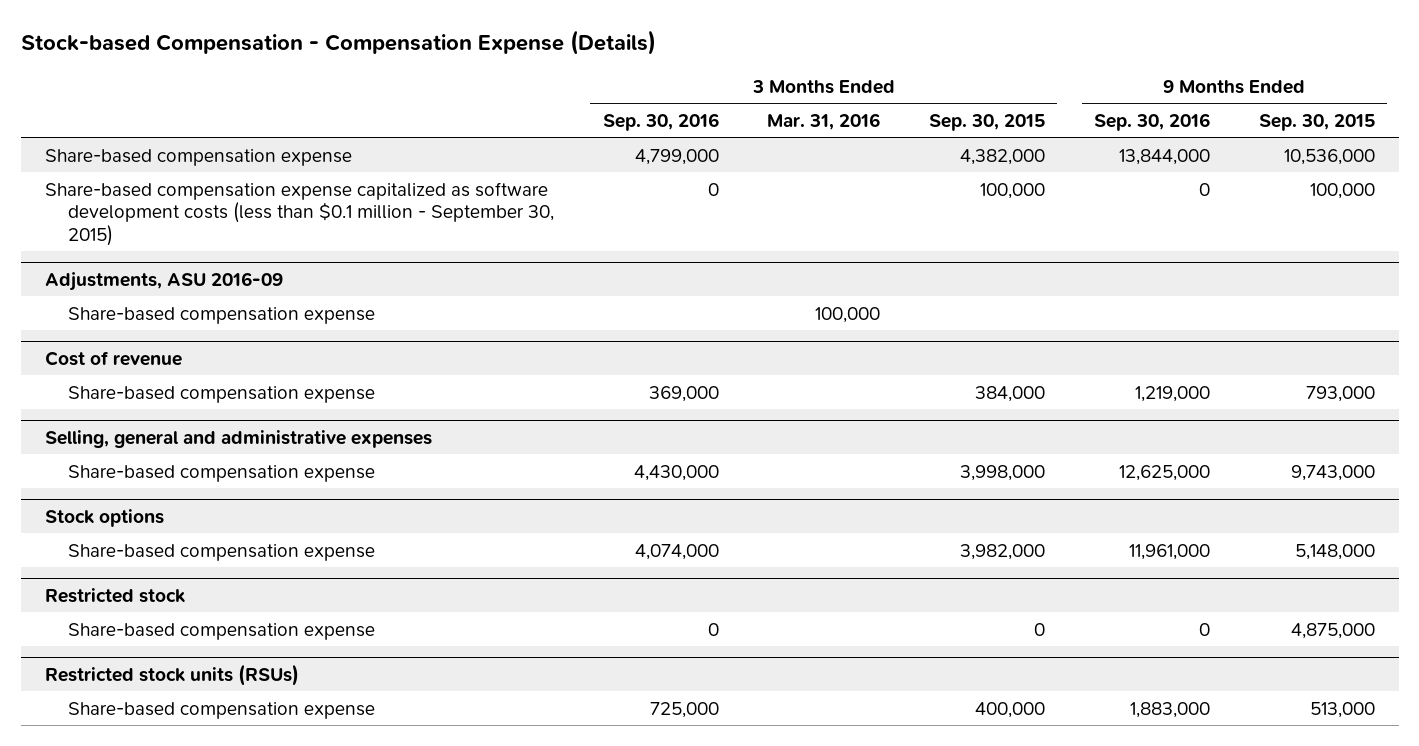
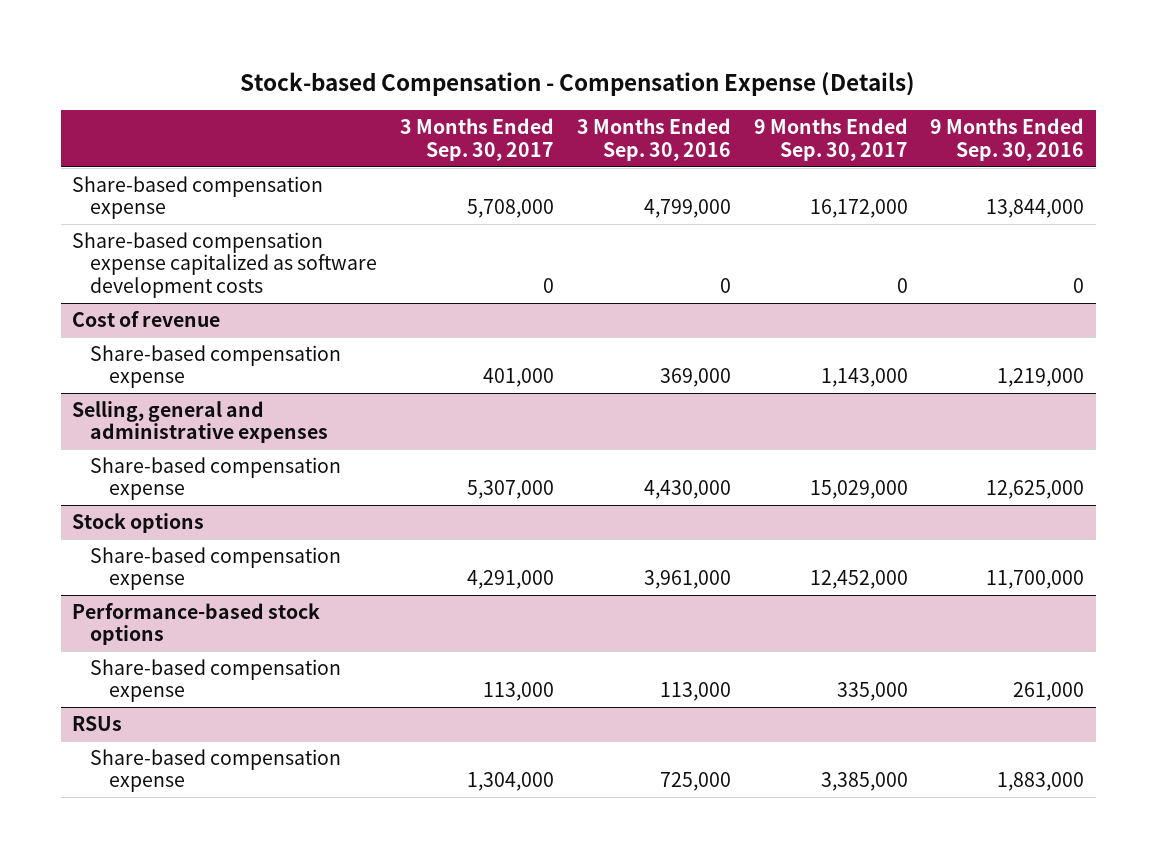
- | 3 Months Ended Sep. 30, 2016 | 3 Months Ended Mar. 31, 2016 | 3 Months Ended Sep. 30, 2015 | 9 Months Ended Sep. 30, 2016 | 9 Months Ended Sep. 30, 2015
+ | 3 Months Ended Sep. 30, 2017 | 3 Months Ended Sep. 30, 2016 | 9 Months Ended Sep. 30, 2017 | 9 Months Ended Sep. 30, 2016
- Share-based compensation expense capitalized as software development costs (less than $0.1 million - September 30, 2015) | 0 | | 100,000 | 0 | 100,000
- Adjustments, ASU 2016-09
- Share-based compensation expense | | 100,000 | | |
+ Share-based compensation expense capitalized as software development costs | 0 | 0 | 0 | 0
@ Stock options
- Share-based compensation expense | 4,074,000 | | 3,982,000 | 11,961,000 | 5,148,000
- Restricted stock
- Share-based compensation expense | 0 | | 0 | 0 | 4,875,000
- Restricted stock units (RSUs)
@ Stock options
+ Share-based compensation expense | 4,291,000 | 3,961,000 | 12,452,000 | 11,700,000
+ Performance-based stock options
+ Share-based compensation expense | 113,000 | 113,000 | 335,000 | 261,000
+ RSUs

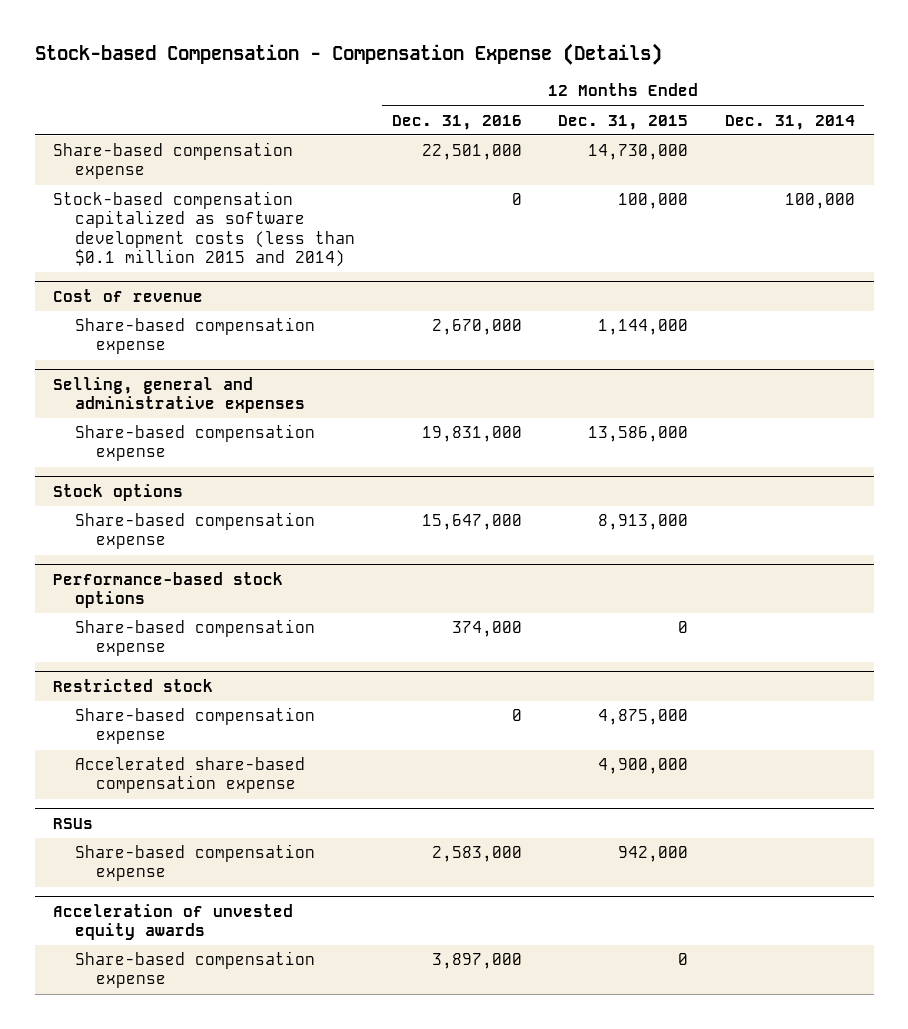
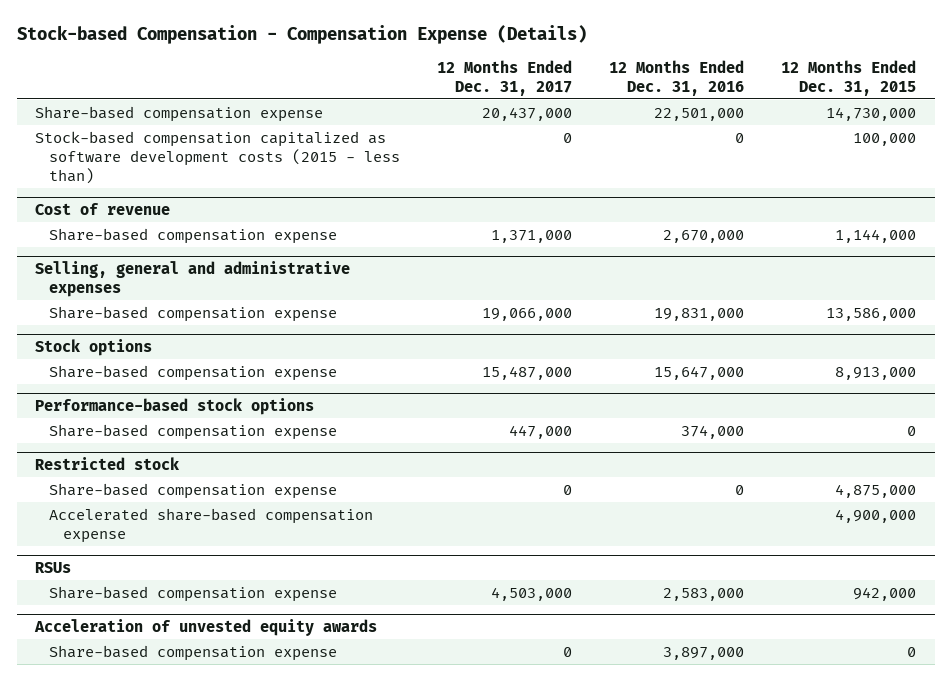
- | 12 Months Ended Dec. 31, 2016 | 12 Months Ended Dec. 31, 2015 | 12 Months Ended Dec. 31, 2014
+ | 12 Months Ended Dec. 31, 2017 | 12 Months Ended Dec. 31, 2016 | 12 Months Ended Dec. 31, 2015
- Stock-based compensation capitalized as software development costs (less than $0.1 million 2015 and 2014) | 0 | 100,000 | 100,000
+ Stock-based compensation capitalized as software development costs (2015 - less than) | 0 | 0 | 100,000

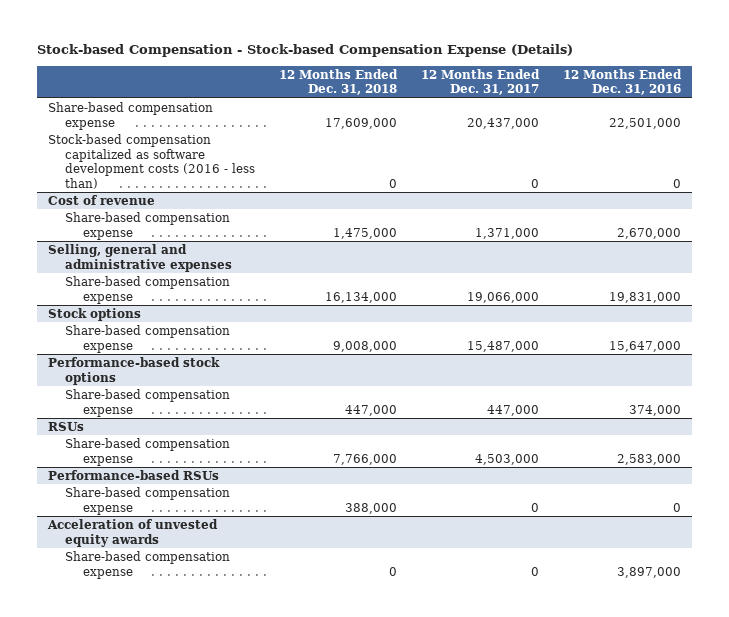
- Stock-based Compensation - Compensation Expense (Details)
+ Stock-based Compensation - Stock-based Compensation Expense (Details)
- | 12 Months Ended Dec. 31, 2017 | 12 Months Ended Dec. 31, 2016 | 12 Months Ended Dec. 31, 2015
+ | 12 Months Ended Dec. 31, 2018 | 12 Months Ended Dec. 31, 2017 | 12 Months Ended Dec. 31, 2016
- Stock-based compensation capitalized as software development costs (2015 - less than) | 0 | 0 | 100,000
+ Stock-based compensation capitalized as software development costs (2016 - less than) | 0 | 0 | 0
- Restricted stock
- Share-based compensation expense | 0 | 0 | 4,875,000
- Accelerated share-based compensation expense | | | 4,900,000
+ Performance-based RSUs
+ Share-based compensation expense | 388,000 | 0 | 0

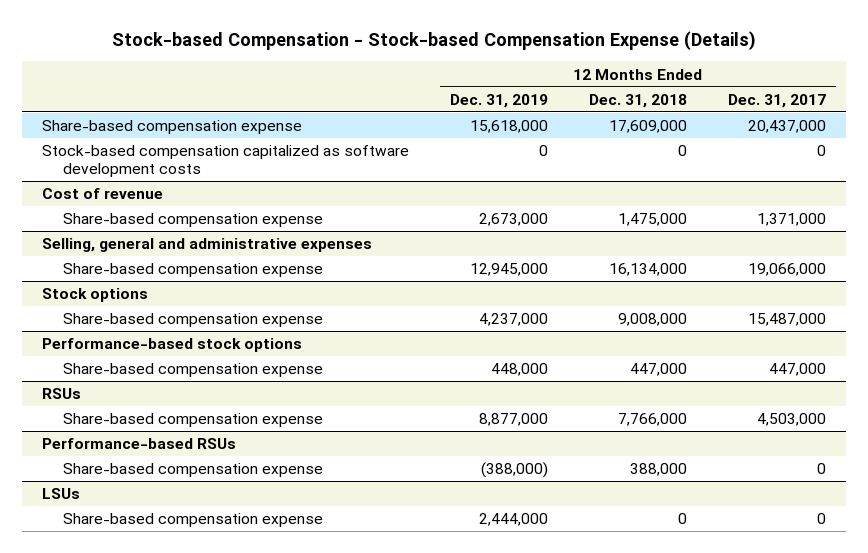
- | 12 Months Ended Dec. 31, 2018 | 12 Months Ended Dec. 31, 2017 | 12 Months Ended Dec. 31, 2016
+ | 12 Months Ended Dec. 31, 2019 | 12 Months Ended Dec. 31, 2018 | 12 Months Ended Dec. 31, 2017
- Stock-based compensation capitalized as software development costs (2016 - less than) | 0 | 0 | 0
+ Stock-based compensation capitalized as software development costs | 0 | 0 | 0
- Acceleration of unvested equity awards
+ LSUs

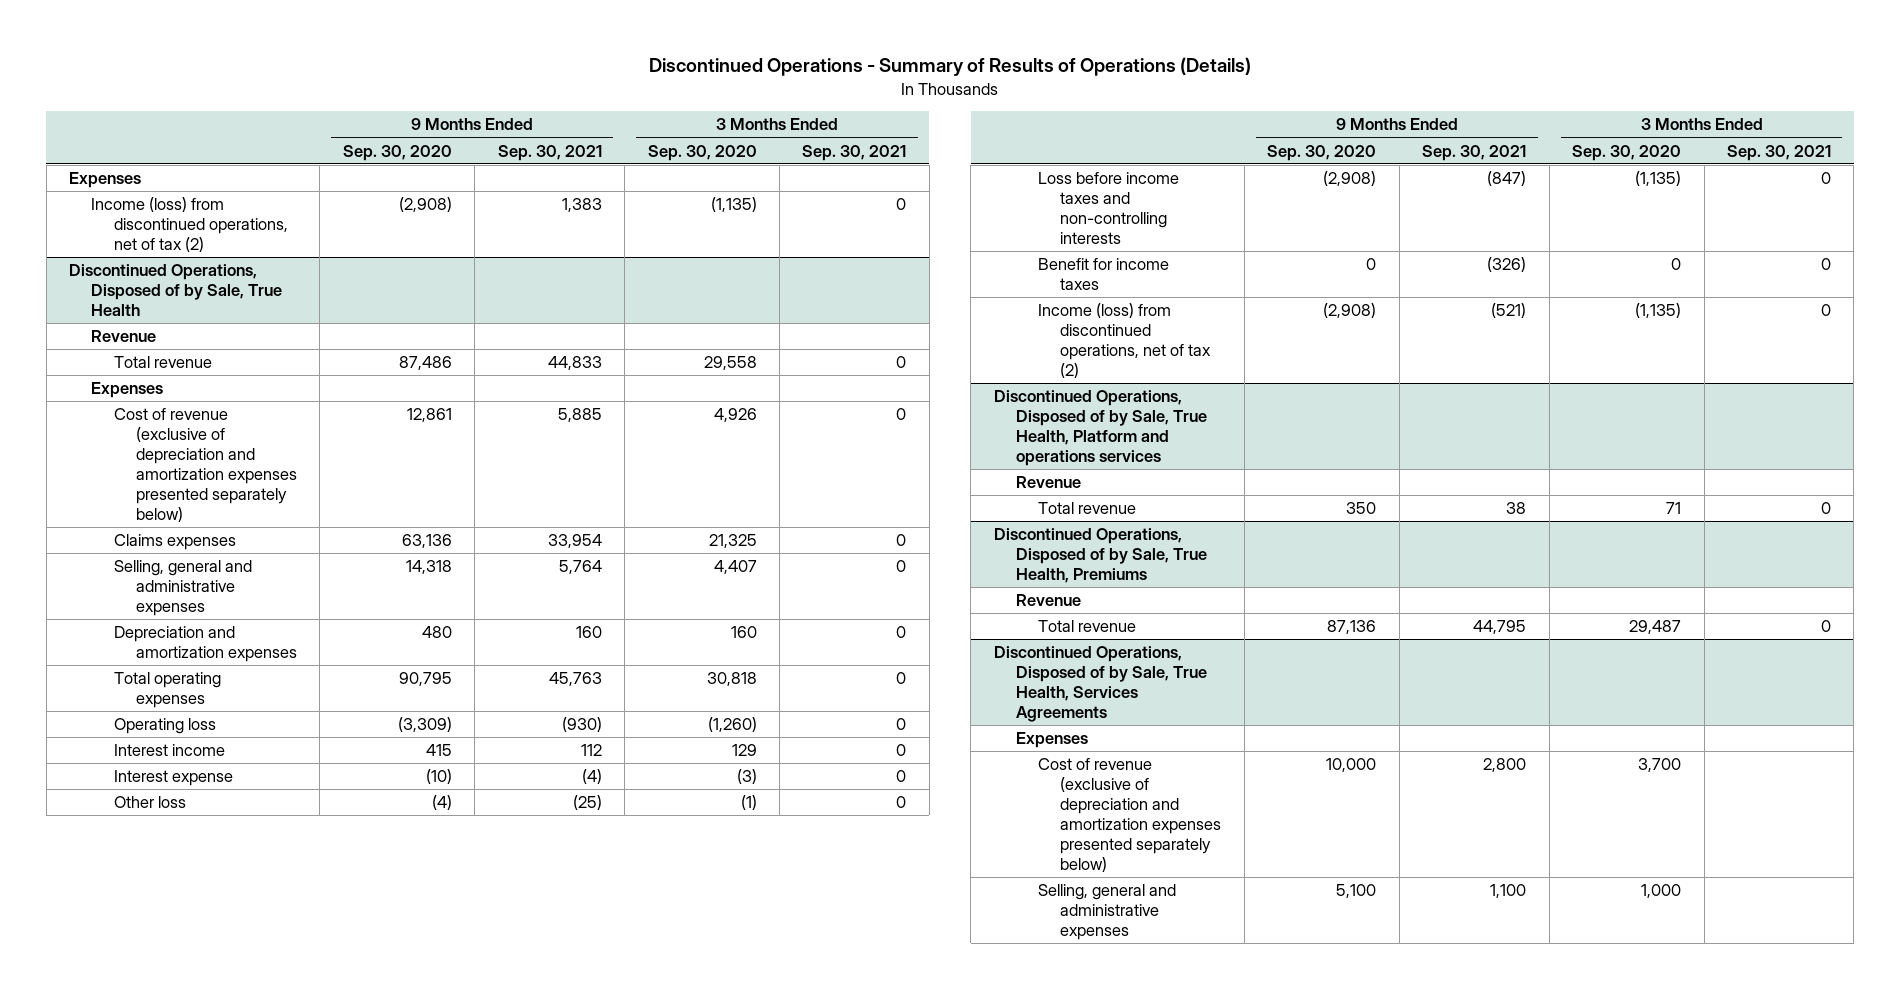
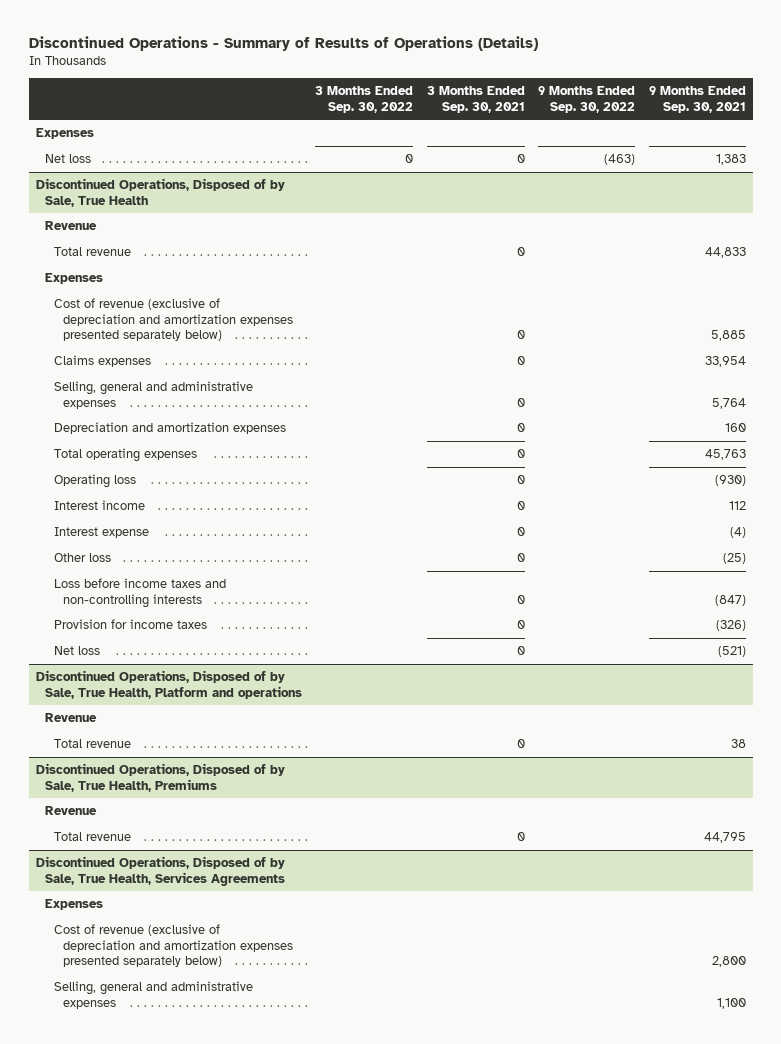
- | 9 Months Ended Sep. 30, 2020 | 9 Months Ended Sep. 30, 2021 | 3 Months Ended Sep. 30, 2020 | 3 Months Ended Sep. 30, 2021
+ | 3 Months Ended Sep. 30, 2022 | 3 Months Ended Sep. 30, 2021 | 9 Months Ended Sep. 30, 2022 | 9 Months Ended Sep. 30, 2021
- Income (loss) from discontinued operations, net of tax (2) | (2,908) | 1,383 | (1,135) | 0
+ Net loss | 0 | 0 | (463) | 1,383
@ Discontinued Operations, Disposed of by Sale, True Health
- Benefit for income taxes | 0 | (326) | 0 | 0
- Income (loss) from discontinued operations, net of tax (2) | (2,908) | (521) | (1,135) | 0
- Discontinued Operations, Disposed of by Sale, True Health, Platform and operations services
@ Discontinued Operations, Disposed of by Sale, True Health
+ Provision for income taxes | | 0 | | (326)
+ Net loss | | 0 | | (521)
+ Discontinued Operations, Disposed of by Sale, True Health, Platform and operations

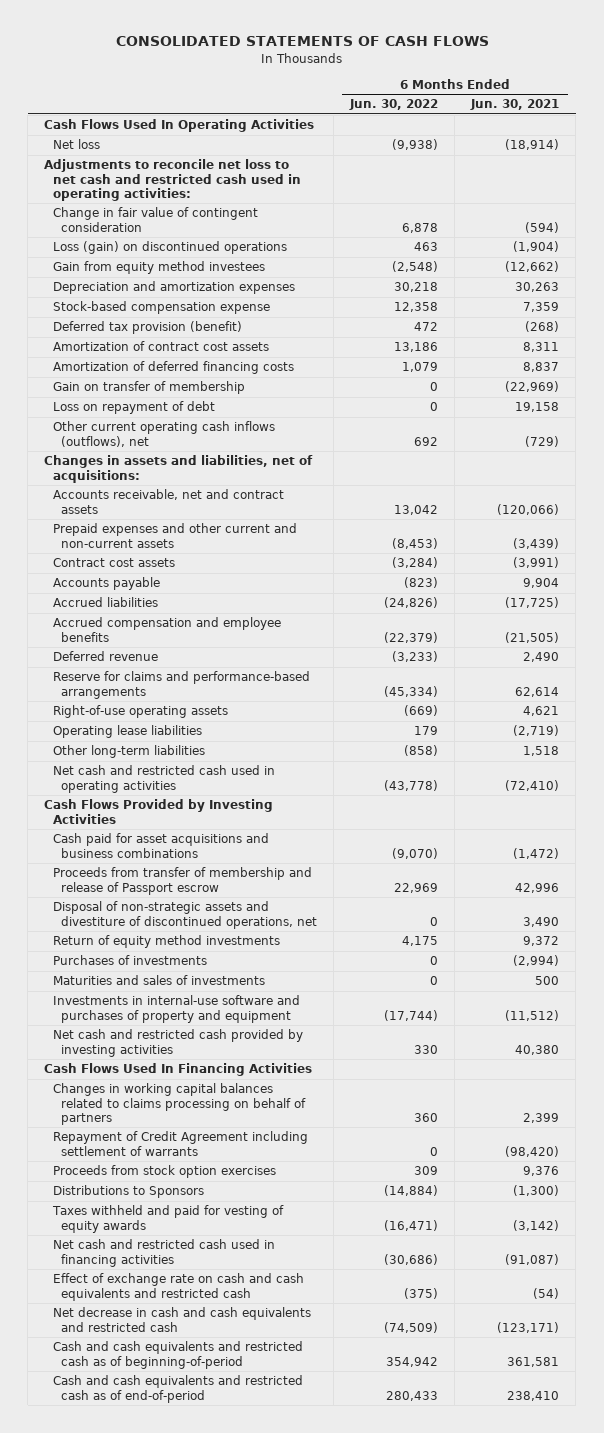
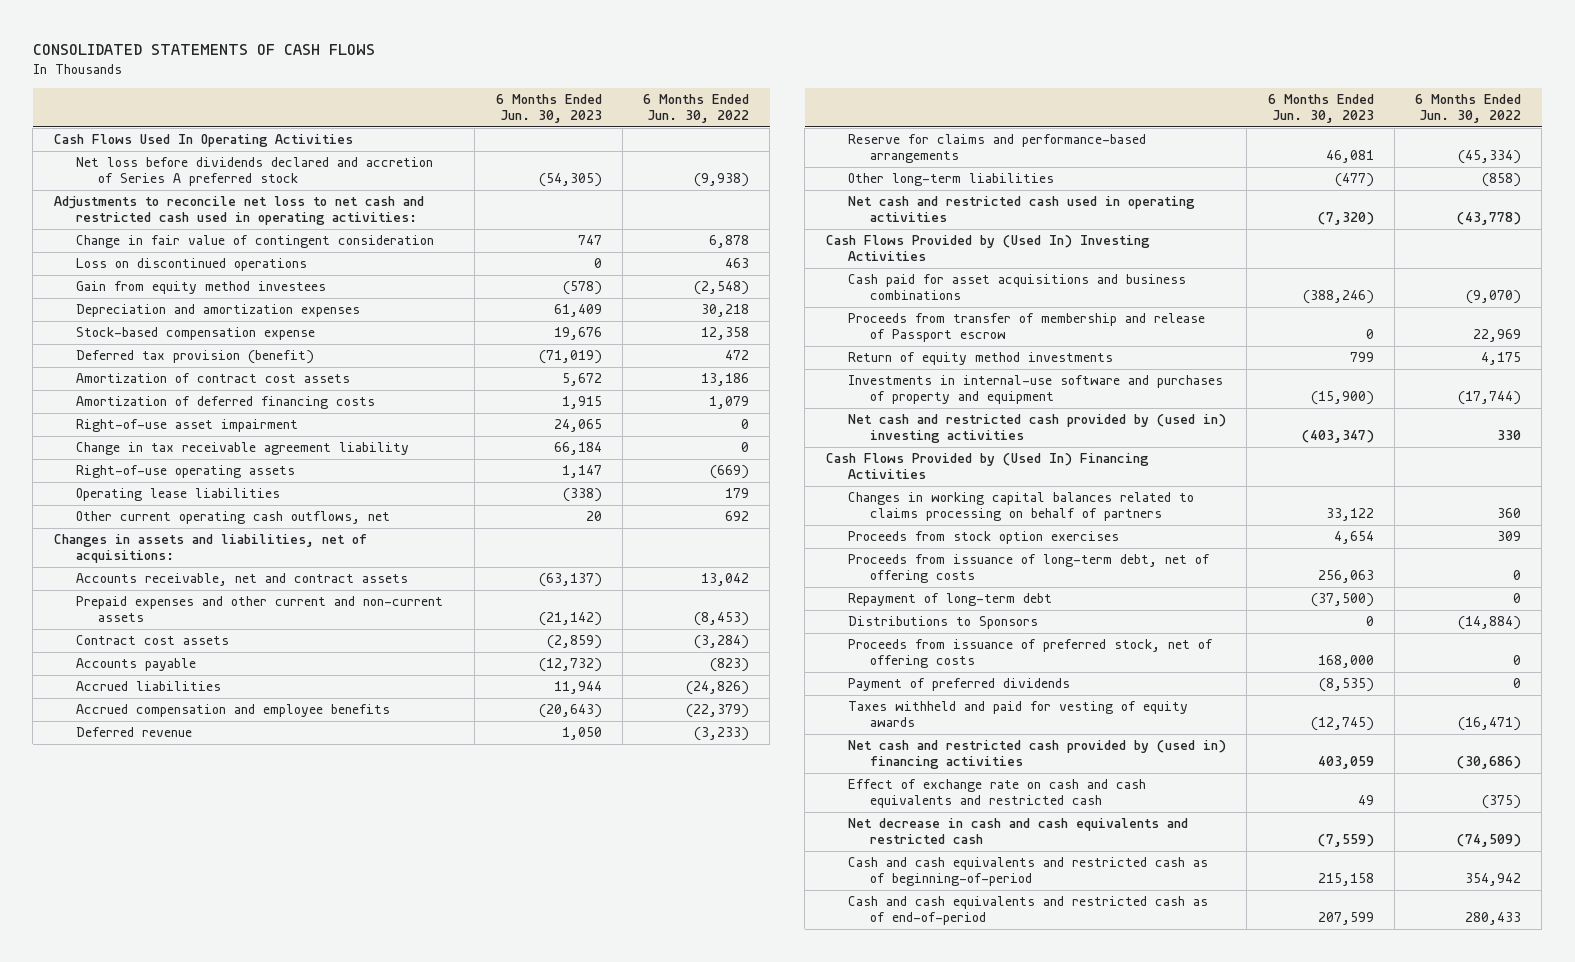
- | 6 Months Ended Jun. 30, 2022 | 6 Months Ended Jun. 30, 2021
+ | 6 Months Ended Jun. 30, 2023 | 6 Months Ended Jun. 30, 2022
- Net loss | (9,938) | (18,914)
+ Net loss before dividends declared and accretion of Series A preferred stock | (54,305) | (9,938)
- Loss (gain) on discontinued operations | 463 | (1,904)
+ Loss on discontinued operations | 0 | 463
- Gain on transfer of membership | 0 | (22,969)
- Loss on repayment of debt | 0 | 19,158
- Other current operating cash inflows (outflows), net | 692 | (729)
+ Right-of-use asset impairment | 24,065 | 0
+ Change in tax receivable agreement liability | 66,184 | 0
moved up: Right-of-use operating assets | 1,147 | (669)
moved up: Operating lease liabilities | (338) | 179
+ Other current operating cash outflows, net | 20 | 692
- Cash Flows Provided by Investing Activities
+ Cash Flows Provided by (Used In) Investing Activities
- Disposal of non-strategic assets and divestiture of discontinued operations, net | 0 | 3,490
- Purchases of investments | 0 | (2,994)
- Maturities and sales of investments | 0 | 500
- Net cash and restricted cash provided by investing activities | 330 | 40,380
- Cash Flows Used In Financing Activities
+ Net cash and restricted cash provided by (used in) investing activities | (403,347) | 330
+ Cash Flows Provided by (Used In) Financing Activities
- Repayment of Credit Agreement including settlement of warrants | 0 | (98,420)
+ Proceeds from issuance of long-term debt, net of offering costs | 256,063 | 0
+ Repayment of long-term debt | (37,500) | 0
+ Proceeds from issuance of preferred stock, net of offering costs | 168,000 | 0
+ Payment of preferred dividends | (8,535) | 0
- Net cash and restricted cash used in financing activities | (30,686) | (91,087)
+ Net cash and restricted cash provided by (used in) financing activities | 403,059 | (30,686)

